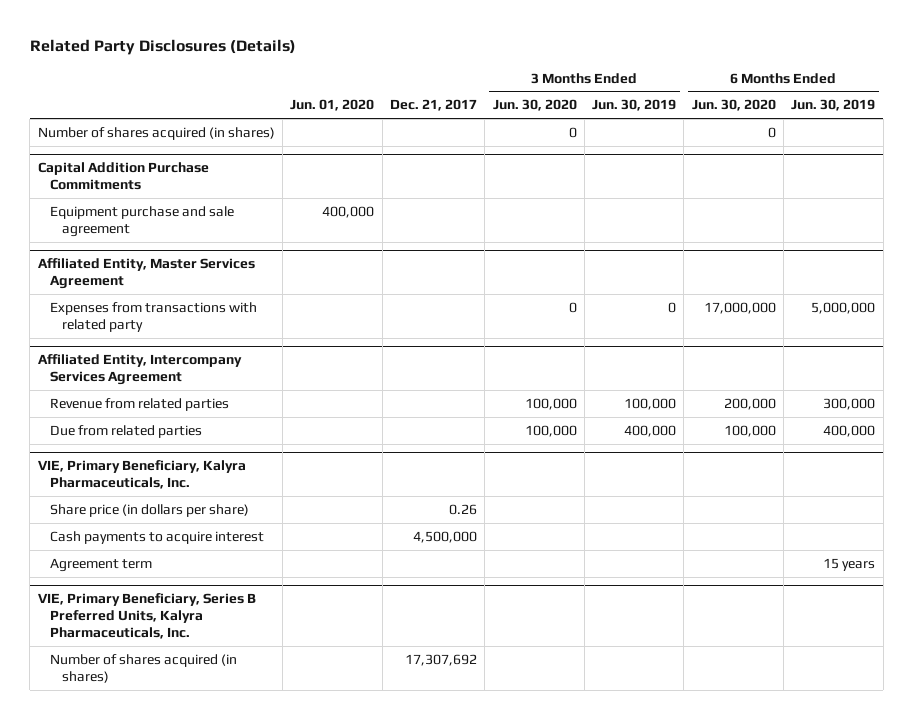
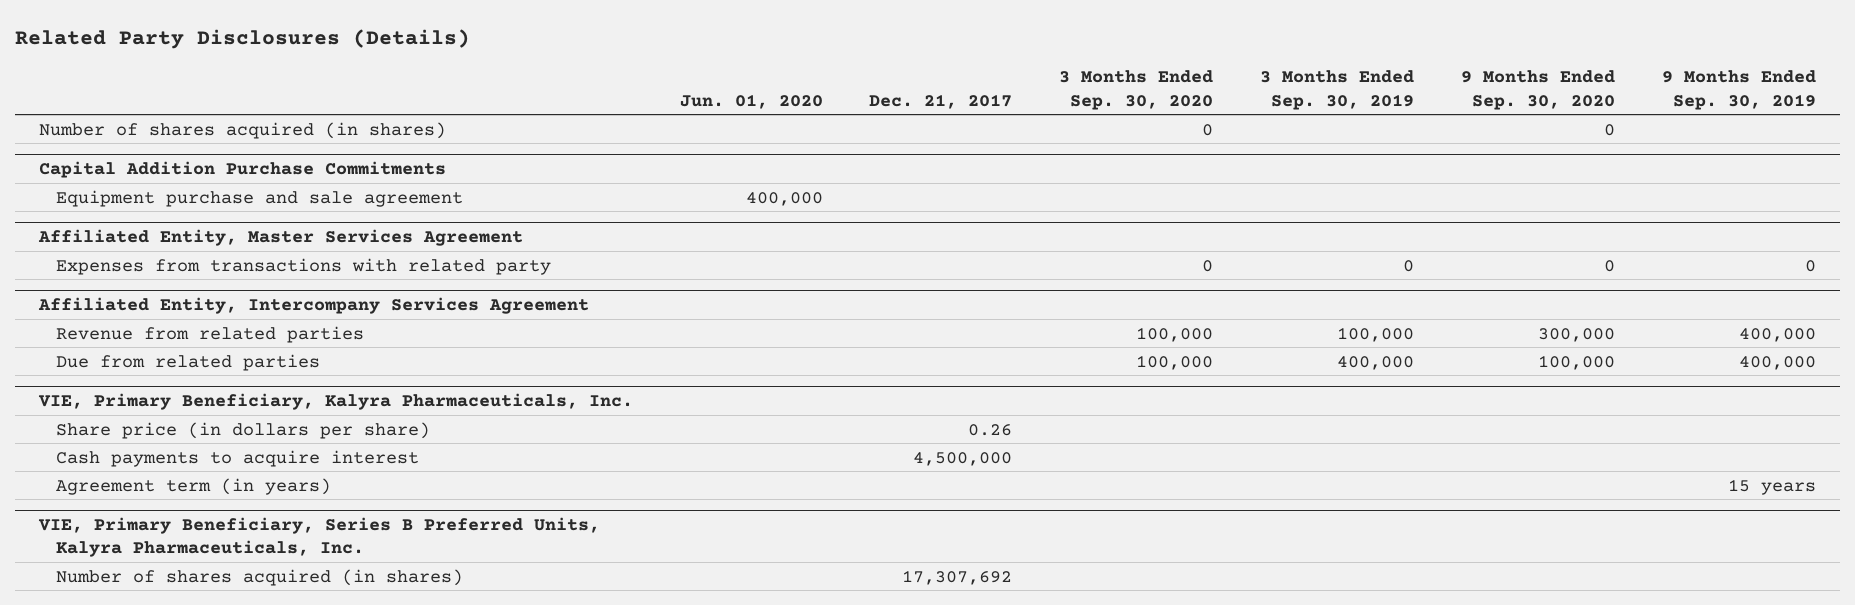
- | Jun. 01, 2020 | Dec. 21, 2017 | 3 Months Ended Jun. 30, 2020 | 3 Months Ended Jun. 30, 2019 | 6 Months Ended Jun. 30, 2020 | 6 Months Ended Jun. 30, 2019
+ | Jun. 01, 2020 | Dec. 21, 2017 | 3 Months Ended Sep. 30, 2020 | 3 Months Ended Sep. 30, 2019 | 9 Months Ended Sep. 30, 2020 | 9 Months Ended Sep. 30, 2019
@ VIE, Primary Beneficiary, Kalyra Pharmaceuticals, Inc.
- Agreement term | | | | | | 15 years
+ Agreement term (in years) | | | | | | 15 years

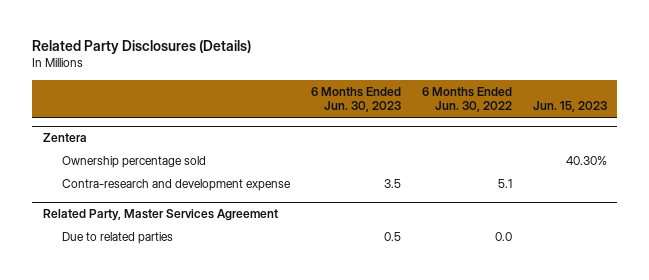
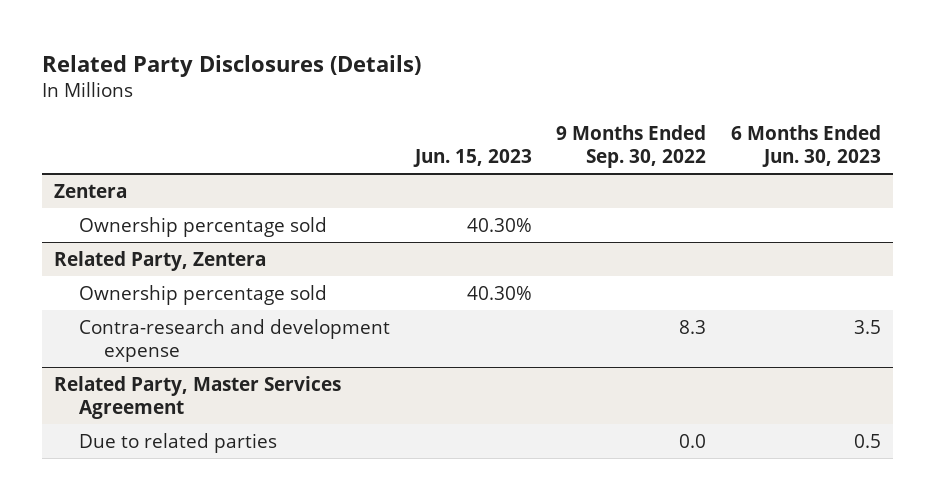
- | 6 Months Ended Jun. 30, 2023 | 6 Months Ended Jun. 30, 2022 | Jun. 15, 2023
+ | Jun. 15, 2023 | 9 Months Ended Sep. 30, 2022 | 6 Months Ended Jun. 30, 2023
@ Zentera
- Contra-research and development expense | 3.5 | 5.1 |
+ Related Party, Zentera
+ Ownership percentage sold | 40.30% | |
+ Contra-research and development expense | | 8.3 | 3.5

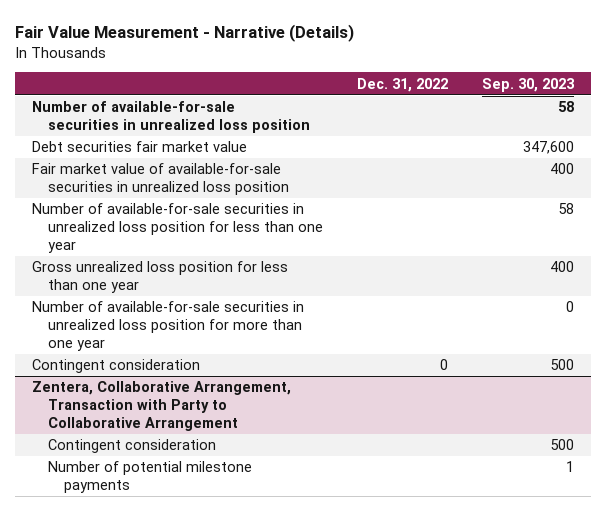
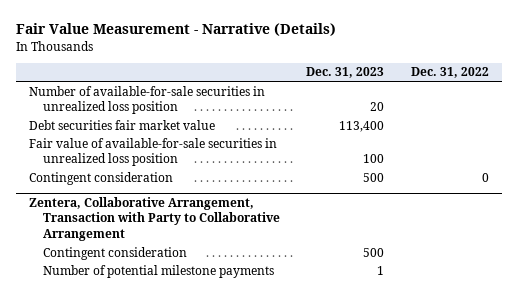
- | Dec. 31, 2022 | Sep. 30, 2023
+ | Dec. 31, 2023 | Dec. 31, 2022
- Fair market value of available-for-sale securities in unrealized loss position | | 400
- Number of available-for-sale securities in unrealized loss position for less than one year | | 58
- Gross unrealized loss position for less than one year | | 400
- Number of available-for-sale securities in unrealized loss position for more than one year | | 0
+ Fair value of available-for-sale securities in unrealized loss position | 100 |

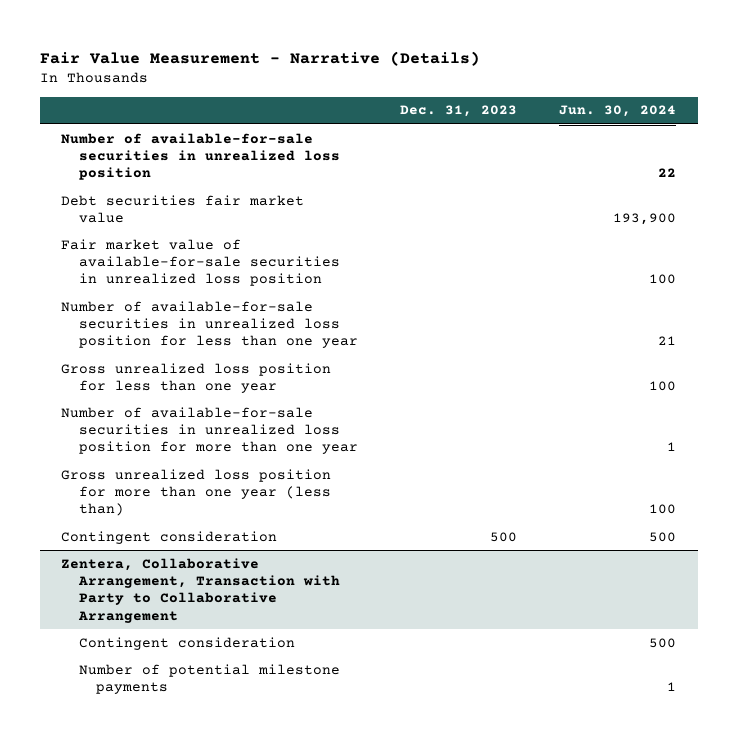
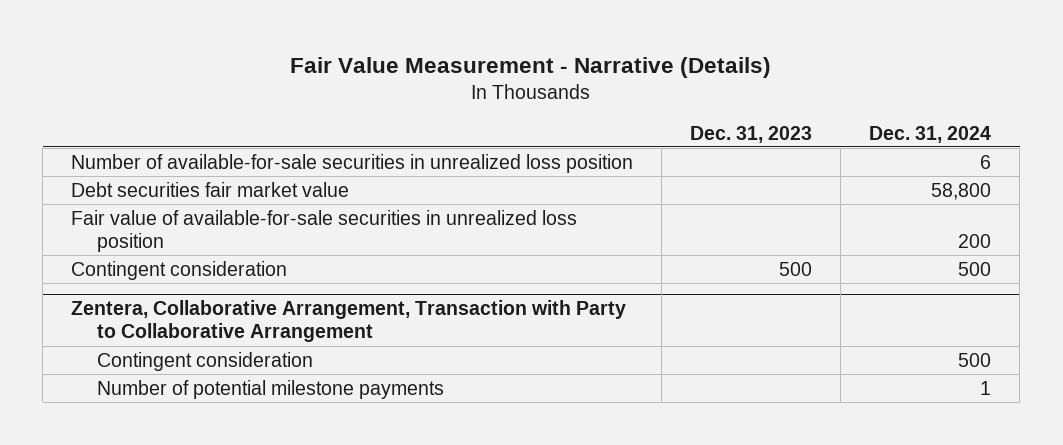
- | Dec. 31, 2023 | Jun. 30, 2024
+ | Dec. 31, 2023 | Dec. 31, 2024
- Fair market value of available-for-sale securities in unrealized loss position | | 100
- Number of available-for-sale securities in unrealized loss position for less than one year | | 21
- Gross unrealized loss position for less than one year | | 100
- Number of available-for-sale securities in unrealized loss position for more than one year | | 1
- Gross unrealized loss position for more than one year (less than) | | 100
+ Fair value of available-for-sale securities in unrealized loss position | | 200

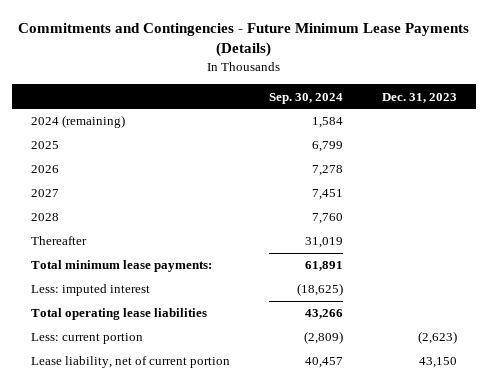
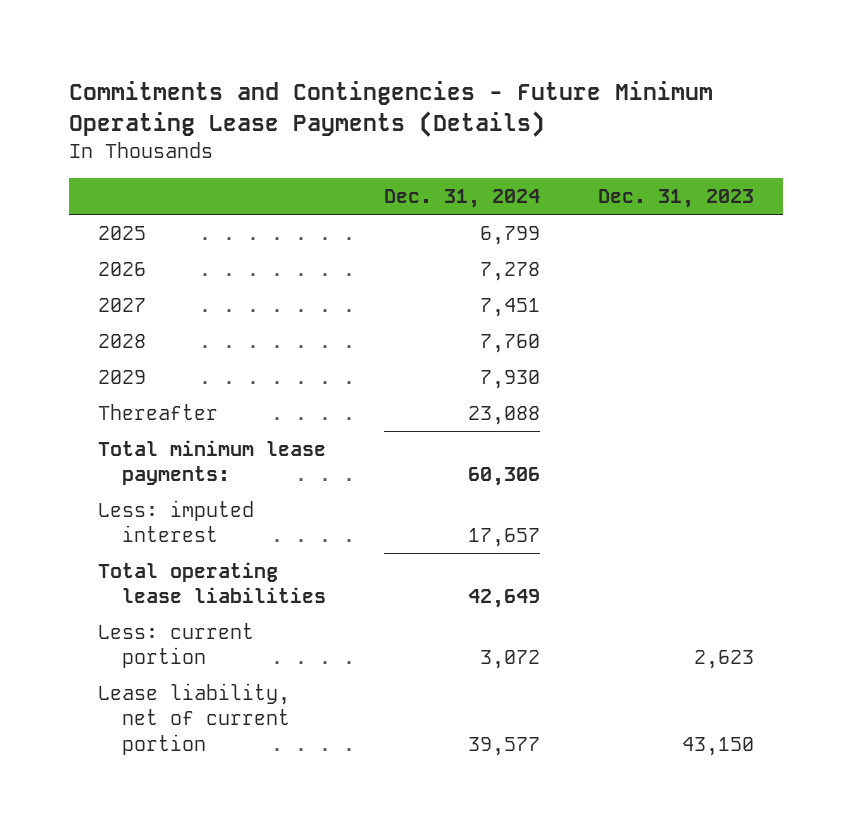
- Commitments and Contingencies - Future Minimum Lease Payments (Details)
+ Commitments and Contingencies - Future Minimum Operating Lease Payments (Details)
- | Sep. 30, 2024 | Dec. 31, 2023
+ | Dec. 31, 2024 | Dec. 31, 2023
- 2024 (remaining) | 1,584 |
+ 2029 | 7,930 |
- Less: current portion | (2,809) | (2,623)
+ Less: current portion | 3,072 | 2,623

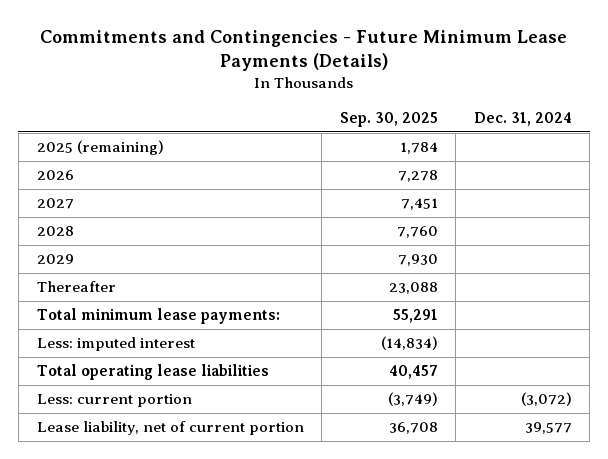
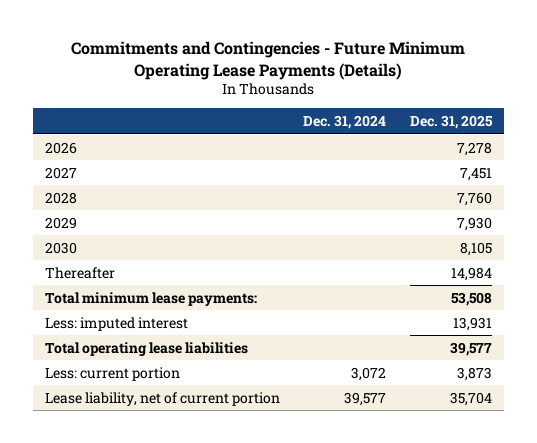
- Commitments and Contingencies - Future Minimum Lease Payments (Details)
+ Commitments and Contingencies - Future Minimum Operating Lease Payments (Details)
- | Sep. 30, 2025 | Dec. 31, 2024
+ | Dec. 31, 2024 | Dec. 31, 2025
- 2025 (remaining) | 1,784 |
+ 2030 | | 8,105
- Less: current portion | (3,749) | (3,072)
+ Less: current portion | 3,072 | 3,873

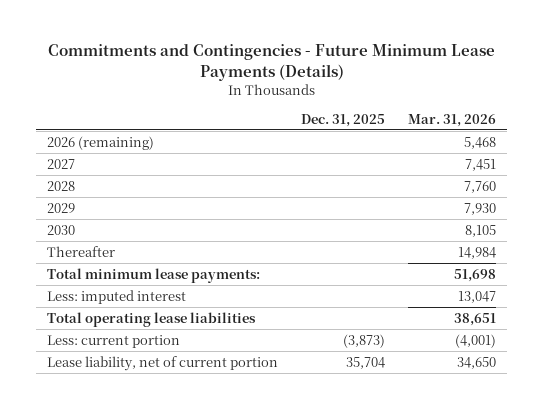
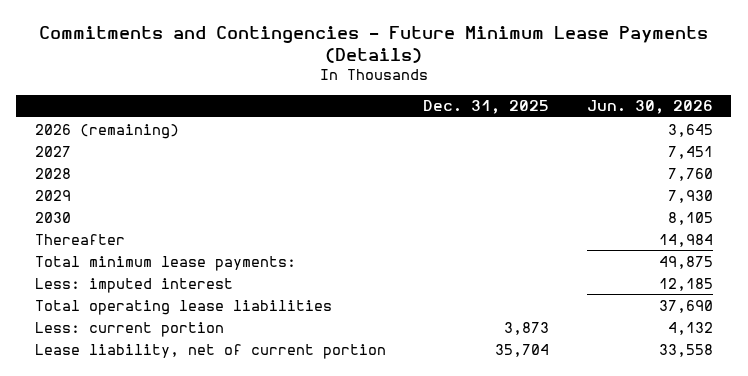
- | Dec. 31, 2025 | Mar. 31, 2026
+ | Dec. 31, 2025 | Jun. 30, 2026
- Less: current portion | (3,873) | (4,001)
+ Less: current portion | 3,873 | 4,132

